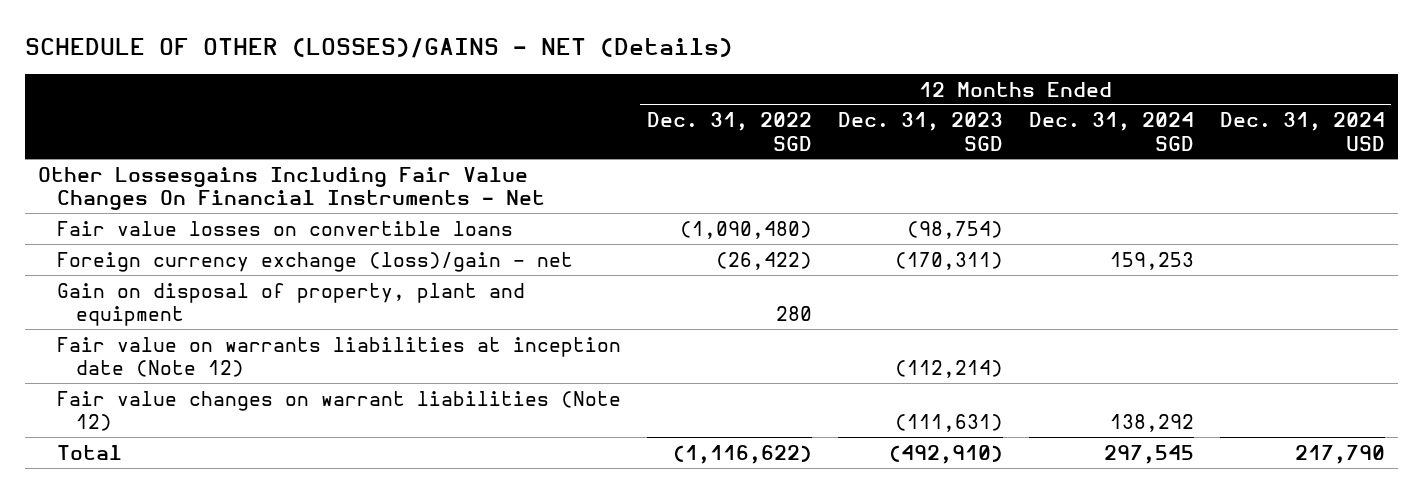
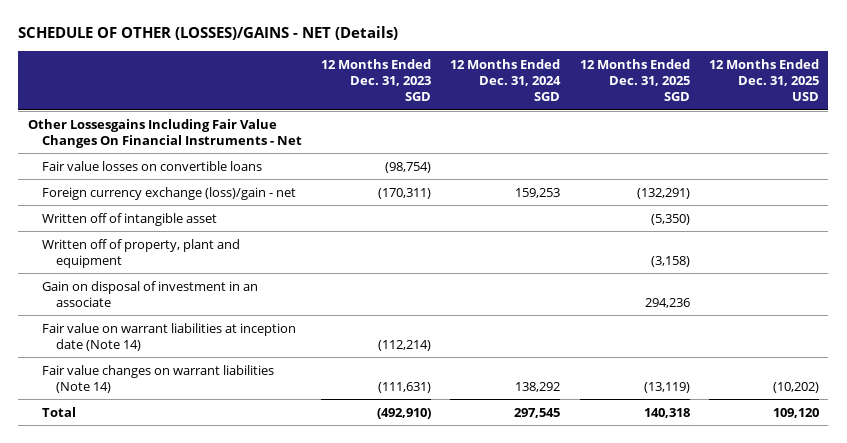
- | 12 Months Ended Dec. 31, 2022 SGD | 12 Months Ended Dec. 31, 2023 SGD | 12 Months Ended Dec. 31, 2024 SGD | 12 Months Ended Dec. 31, 2024 USD
+ | 12 Months Ended Dec. 31, 2023 SGD | 12 Months Ended Dec. 31, 2024 SGD | 12 Months Ended Dec. 31, 2025 SGD | 12 Months Ended Dec. 31, 2025 USD
- Gain on disposal of property, plant and equipment | 280 | | |
- Fair value on warrants liabilities at inception date (Note 12) | | (112,214) | |
- Fair value changes on warrant liabilities (Note 12) | | (111,631) | 138,292 |
+ Written off of intangible asset | | | (5,350) |
+ Written off of property, plant and equipment | | | (3,158) |
+ Gain on disposal of investment in an associate | | | 294,236 |
+ Fair value on warrant liabilities at inception date (Note 14) | (112,214) | | |
+ Fair value changes on warrant liabilities (Note 14) | (111,631) | 138,292 | (13,119) | (10,202)

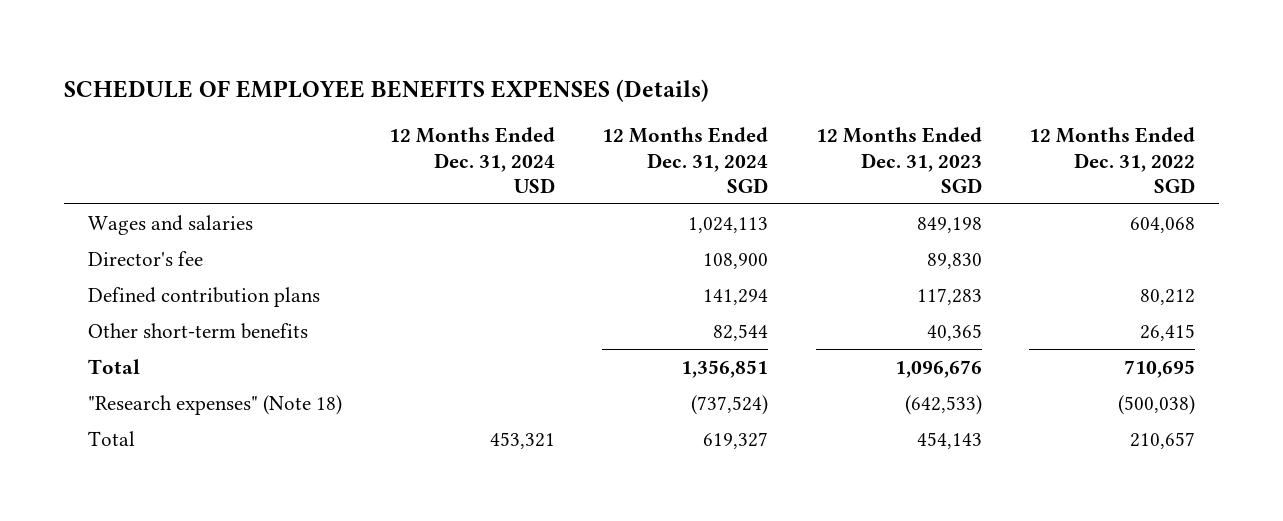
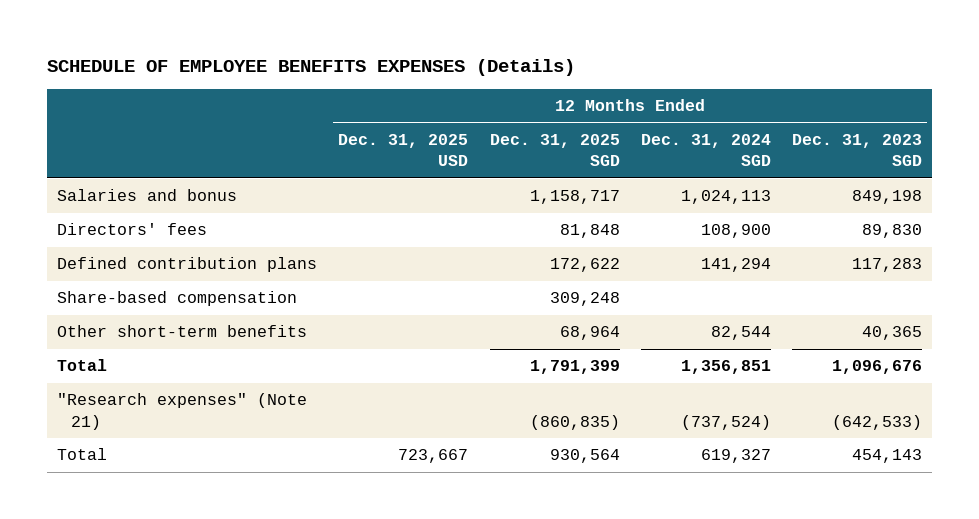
- | 12 Months Ended Dec. 31, 2024 USD | 12 Months Ended Dec. 31, 2024 SGD | 12 Months Ended Dec. 31, 2023 SGD | 12 Months Ended Dec. 31, 2022 SGD
+ | 12 Months Ended Dec. 31, 2025 USD | 12 Months Ended Dec. 31, 2025 SGD | 12 Months Ended Dec. 31, 2024 SGD | 12 Months Ended Dec. 31, 2023 SGD
- Wages and salaries | | 1,024,113 | 849,198 | 604,068
- Director's fee | | 108,900 | 89,830 |
+ Salaries and bonus | | 1,158,717 | 1,024,113 | 849,198
+ Directors' fees | | 81,848 | 108,900 | 89,830
+ Share-based compensation | | 309,248 | |
- "Research expenses" (Note 18) | | (737,524) | (642,533) | (500,038)
+ "Research expenses" (Note 21) | | (860,835) | (737,524) | (642,533)

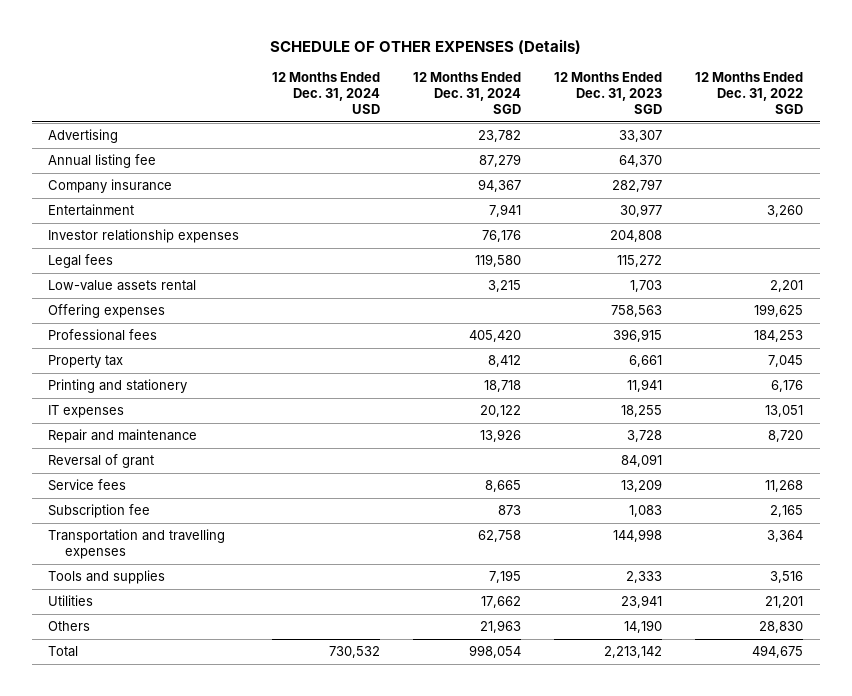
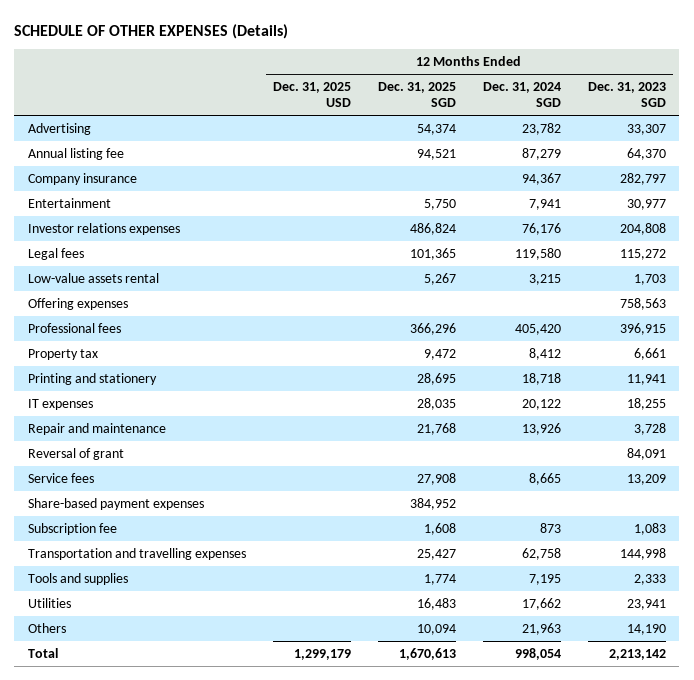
- | 12 Months Ended Dec. 31, 2024 USD | 12 Months Ended Dec. 31, 2024 SGD | 12 Months Ended Dec. 31, 2023 SGD | 12 Months Ended Dec. 31, 2022 SGD
+ | 12 Months Ended Dec. 31, 2025 USD | 12 Months Ended Dec. 31, 2025 SGD | 12 Months Ended Dec. 31, 2024 SGD | 12 Months Ended Dec. 31, 2023 SGD
- Investor relationship expenses | | 76,176 | 204,808 |
+ Investor relations expenses | | 486,824 | 76,176 | 204,808
+ Share-based payment expenses | | 384,952 | |

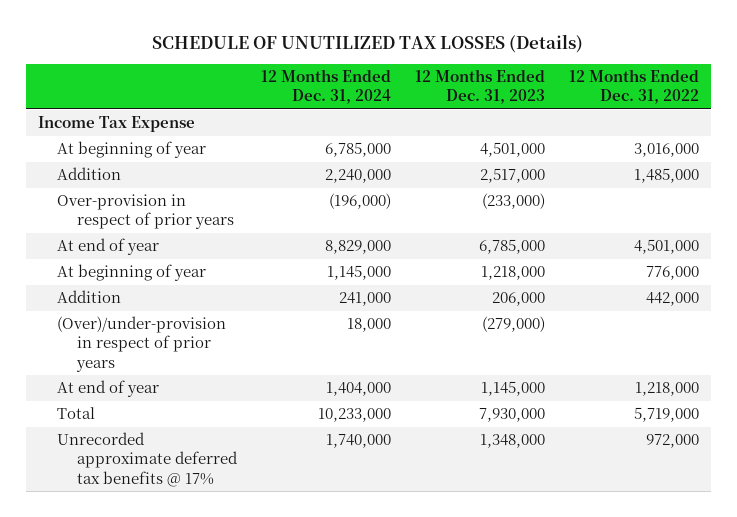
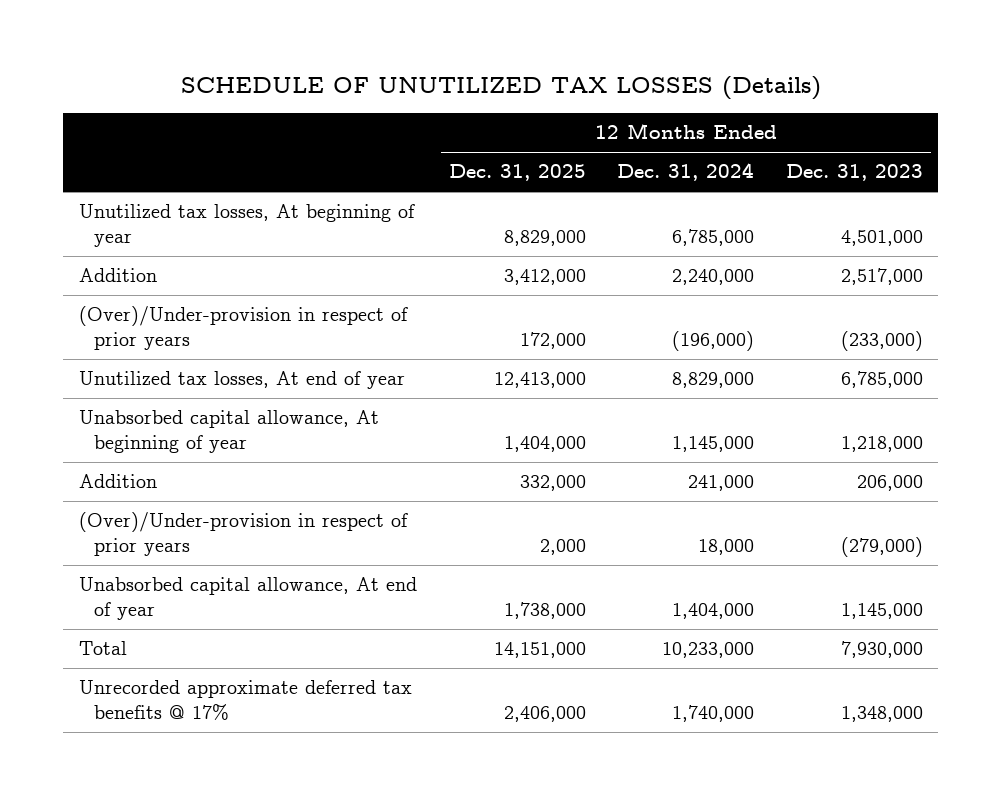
- | 12 Months Ended Dec. 31, 2024 | 12 Months Ended Dec. 31, 2023 | 12 Months Ended Dec. 31, 2022
+ | 12 Months Ended Dec. 31, 2025 | 12 Months Ended Dec. 31, 2024 | 12 Months Ended Dec. 31, 2023
- Income Tax Expense
- At beginning of year | 6,785,000 | 4,501,000 | 3,016,000
+ Unutilized tax losses, At beginning of year | 8,829,000 | 6,785,000 | 4,501,000
- Over-provision in respect of prior years | (196,000) | (233,000) |
- At end of year | 8,829,000 | 6,785,000 | 4,501,000
- At beginning of year | 1,145,000 | 1,218,000 | 776,000
+ (Over)/Under-provision in respect of prior years | 172,000 | (196,000) | (233,000)
+ Unutilized tax losses, At end of year | 12,413,000 | 8,829,000 | 6,785,000
+ Unabsorbed capital allowance, At beginning of year | 1,404,000 | 1,145,000 | 1,218,000
- (Over)/under-provision in respect of prior years | 18,000 | (279,000) |
- At end of year | 1,404,000 | 1,145,000 | 1,218,000
+ (Over)/Under-provision in respect of prior years | 2,000 | 18,000 | (279,000)
+ Unabsorbed capital allowance, At end of year | 1,738,000 | 1,404,000 | 1,145,000

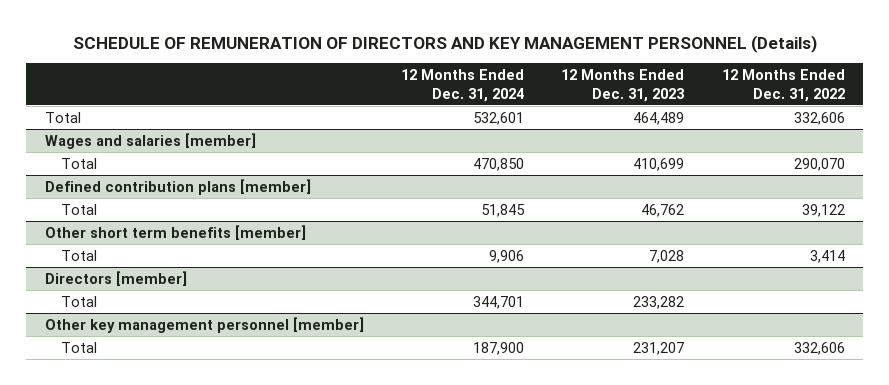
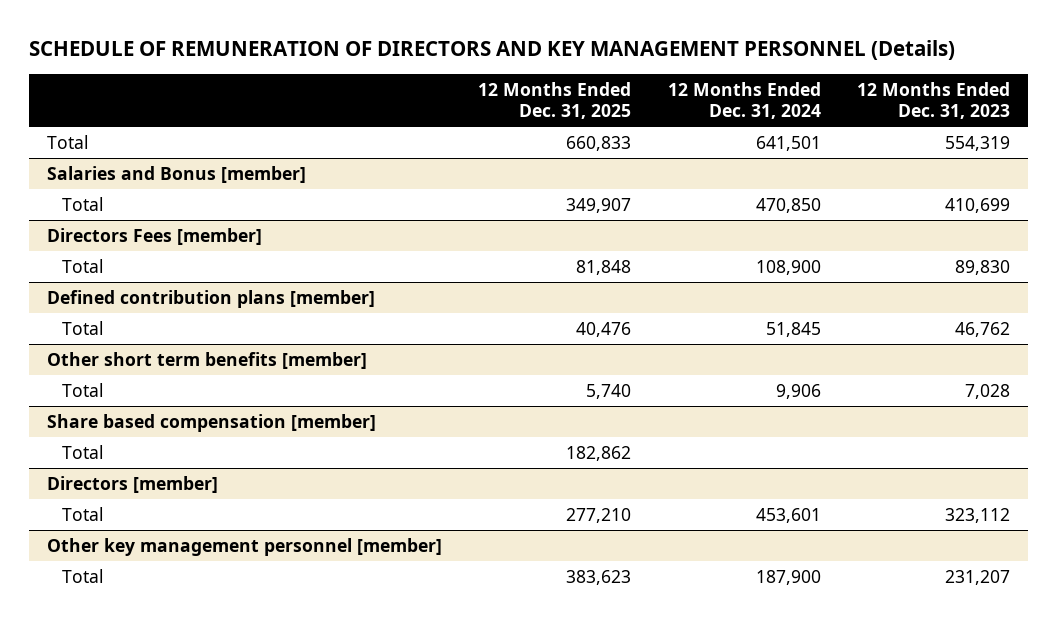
- | 12 Months Ended Dec. 31, 2024 | 12 Months Ended Dec. 31, 2023 | 12 Months Ended Dec. 31, 2022
+ | 12 Months Ended Dec. 31, 2025 | 12 Months Ended Dec. 31, 2024 | 12 Months Ended Dec. 31, 2023
- Total | 532,601 | 464,489 | 332,606
- Wages and salaries [member]
+ Total | 660,833 | 641,501 | 554,319
+ Salaries and Bonus [member]
+ Directors Fees [member]
+ Total | 81,848 | 108,900 | 89,830
+ Share based compensation [member]
+ Total | 182,862 | |
@ Directors [member]
- Total | 344,701 | 233,282 |
+ Total | 277,210 | 453,601 | 323,112

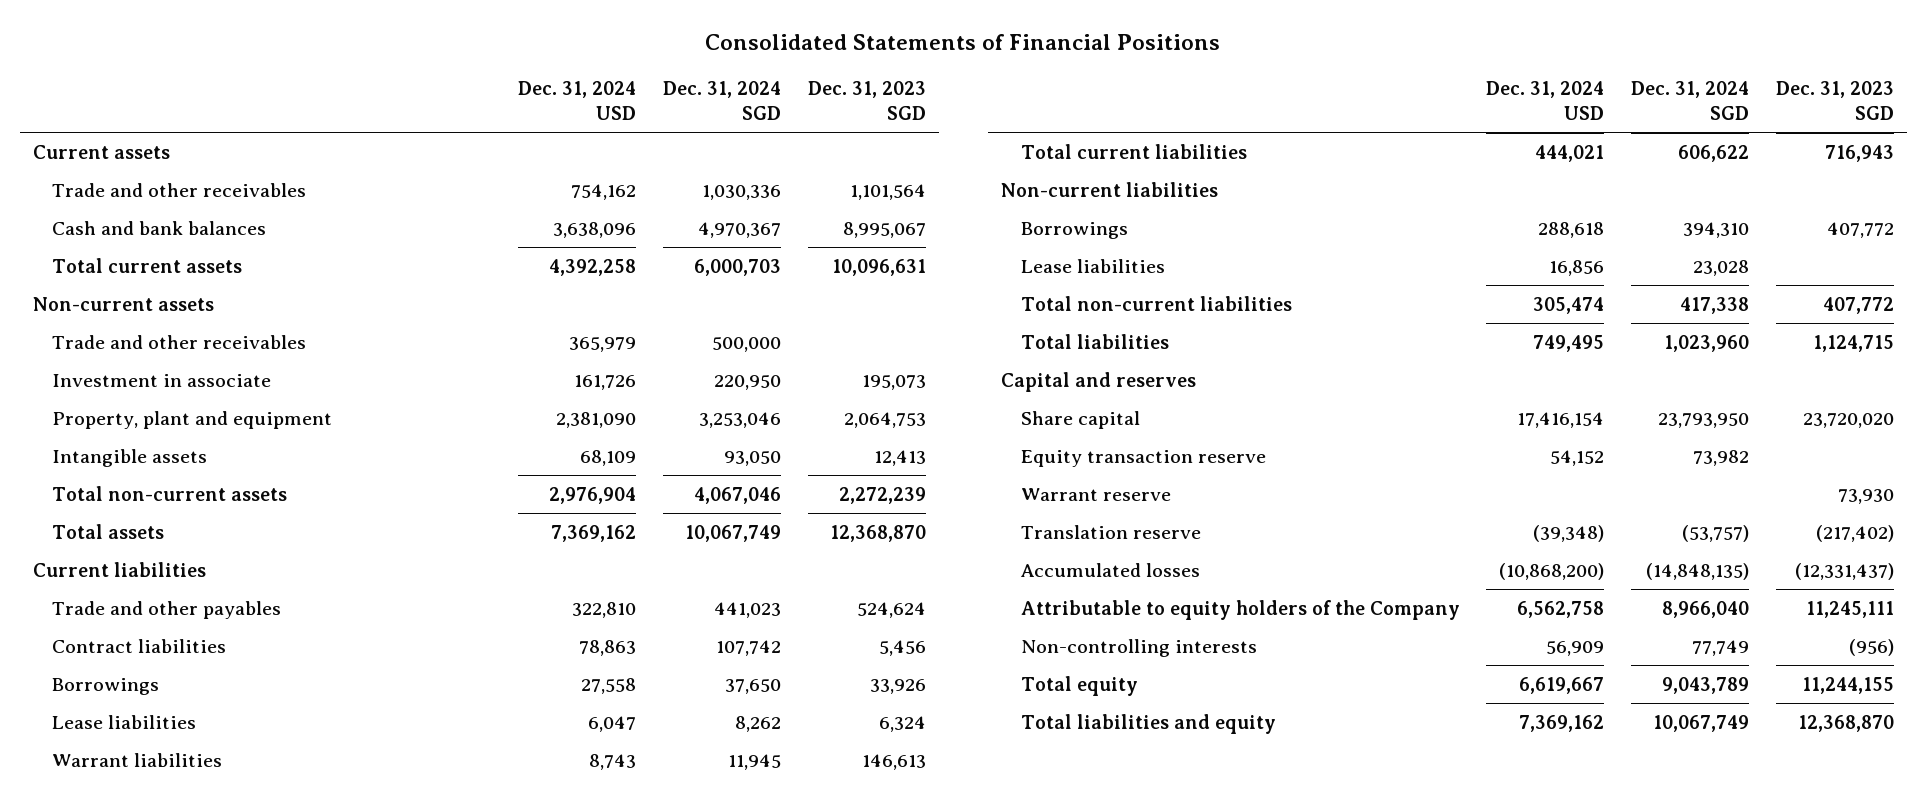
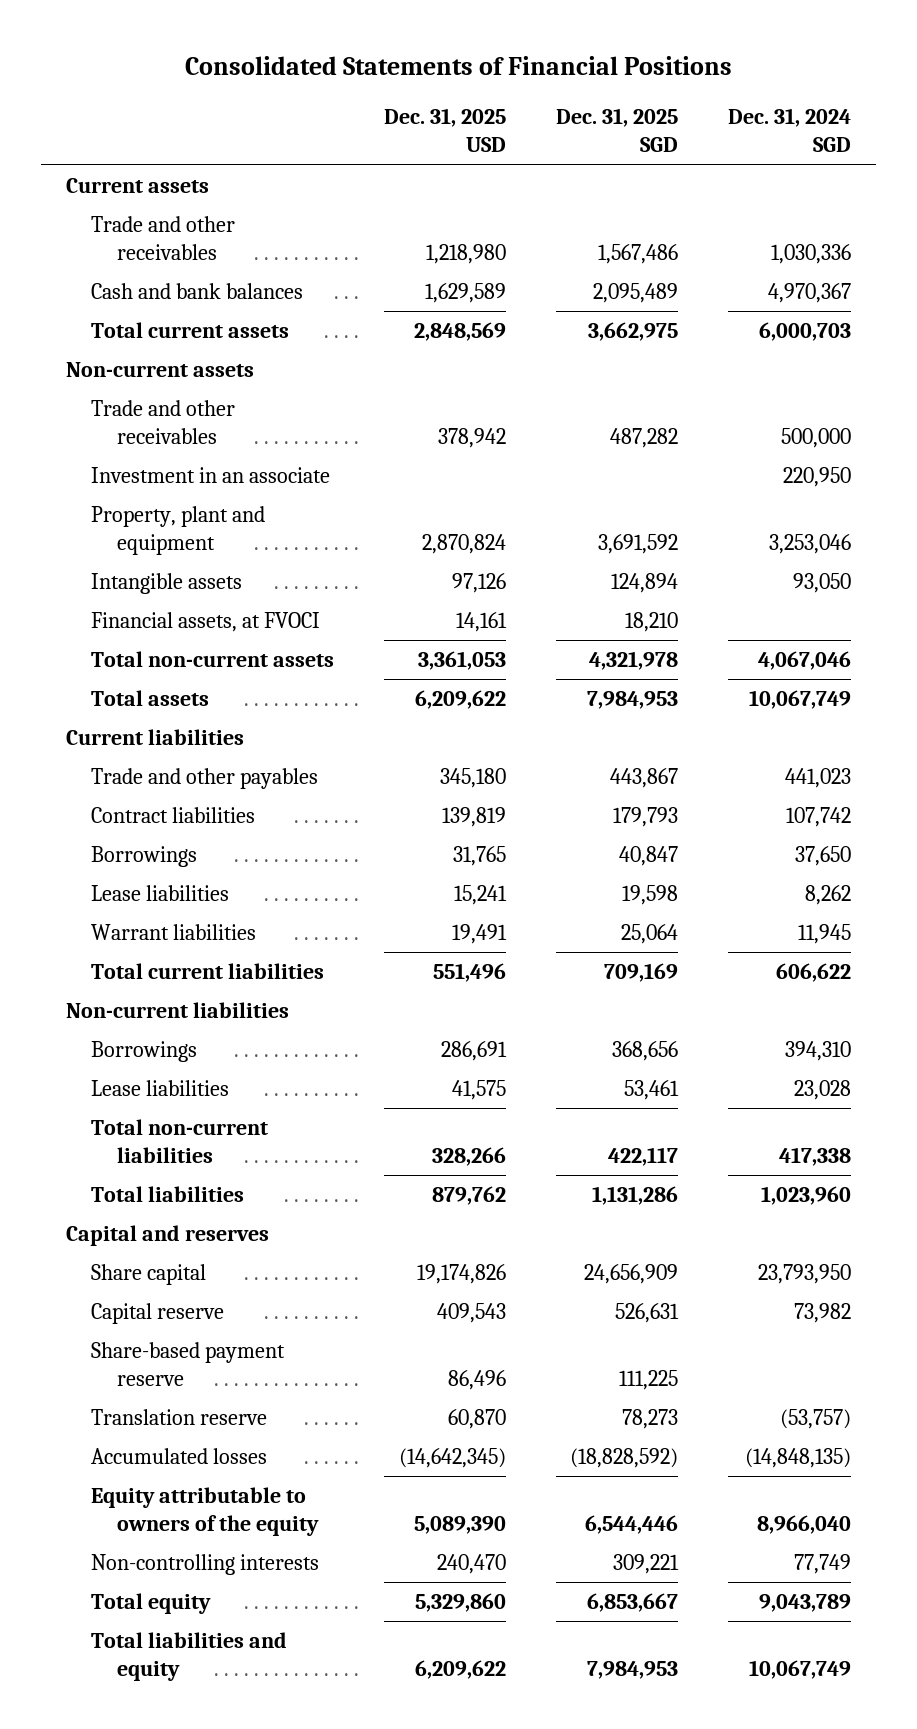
- | Dec. 31, 2024 USD | Dec. 31, 2024 SGD | Dec. 31, 2023 SGD
+ | Dec. 31, 2025 USD | Dec. 31, 2025 SGD | Dec. 31, 2024 SGD
- Investment in associate | 161,726 | 220,950 | 195,073
+ Investment in an associate | | | 220,950
+ Financial assets, at FVOCI | 14,161 | 18,210 |
- Equity transaction reserve | 54,152 | 73,982 |
- Warrant reserve | | | 73,930
+ Capital reserve | 409,543 | 526,631 | 73,982
+ Share-based payment reserve | 86,496 | 111,225 |
- Attributable to equity holders of the Company | 6,562,758 | 8,966,040 | 11,245,111
+ Equity attributable to owners of the equity | 5,089,390 | 6,544,446 | 8,966,040

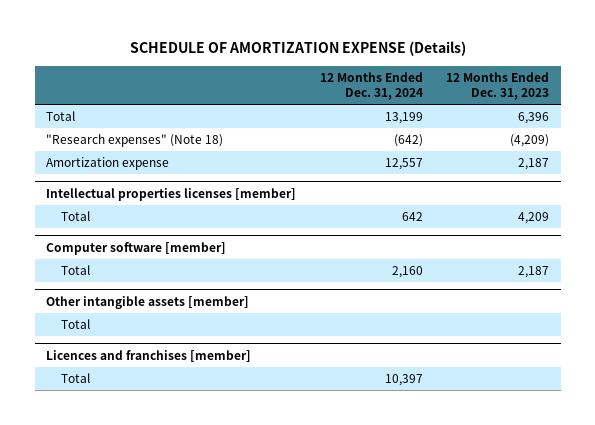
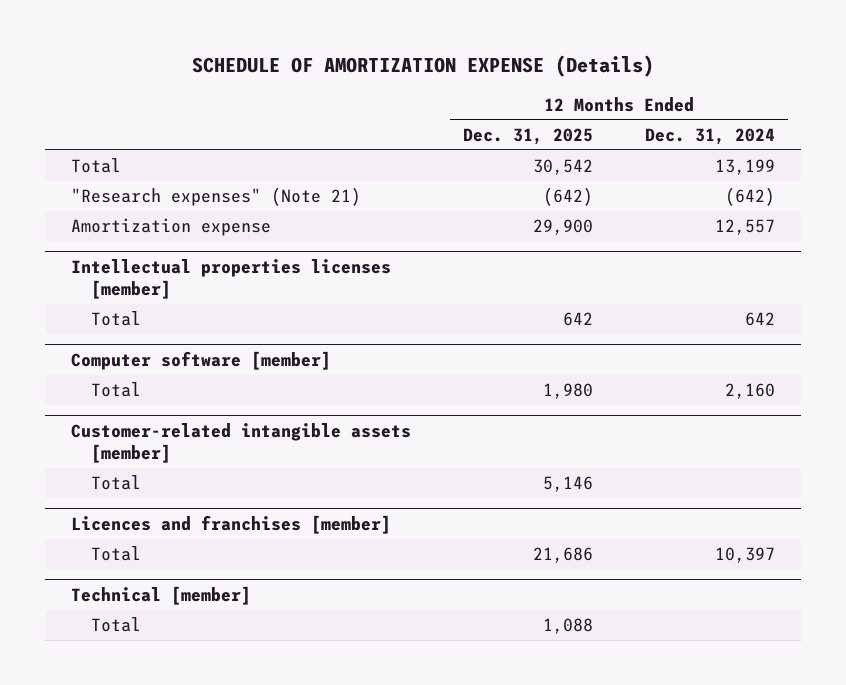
- | 12 Months Ended Dec. 31, 2024 | 12 Months Ended Dec. 31, 2023
+ | 12 Months Ended Dec. 31, 2025 | 12 Months Ended Dec. 31, 2024
- "Research expenses" (Note 18) | (642) | (4,209)
+ "Research expenses" (Note 21) | (642) | (642)
- Other intangible assets [member]
+ Customer-related intangible assets [member]
+ Technical [member]
+ Total | 1,088 |

